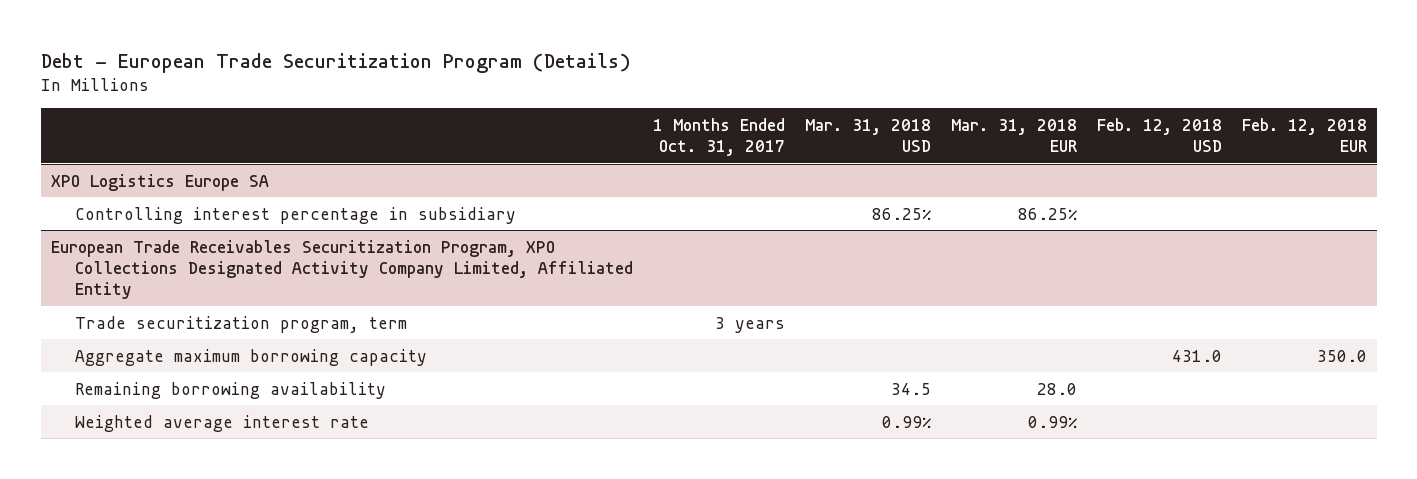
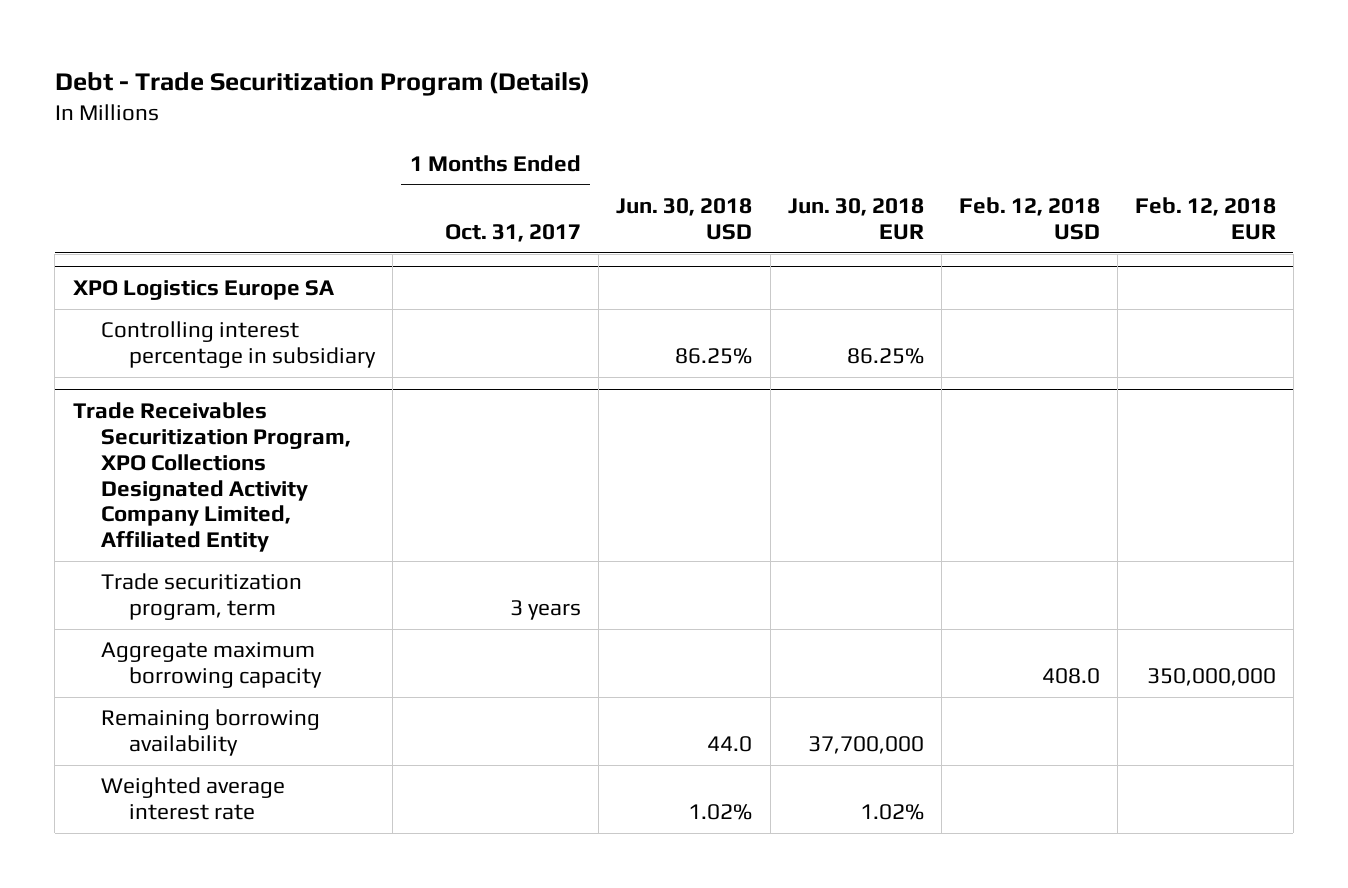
- Debt - European Trade Securitization Program (Details)
+ Debt - Trade Securitization Program (Details)
- | 1 Months Ended Oct. 31, 2017 | Mar. 31, 2018 USD | Mar. 31, 2018 EUR | Feb. 12, 2018 USD | Feb. 12, 2018 EUR
+ | 1 Months Ended Oct. 31, 2017 | Jun. 30, 2018 USD | Jun. 30, 2018 EUR | Feb. 12, 2018 USD | Feb. 12, 2018 EUR
- European Trade Receivables Securitization Program, XPO Collections Designated Activity Company Limited, Affiliated Entity
+ Trade Receivables Securitization Program, XPO Collections Designated Activity Company Limited, Affiliated Entity
- Aggregate maximum borrowing capacity | | | | 431.0 | 350.0
+ Aggregate maximum borrowing capacity | | | | 408.0 | 350,000,000

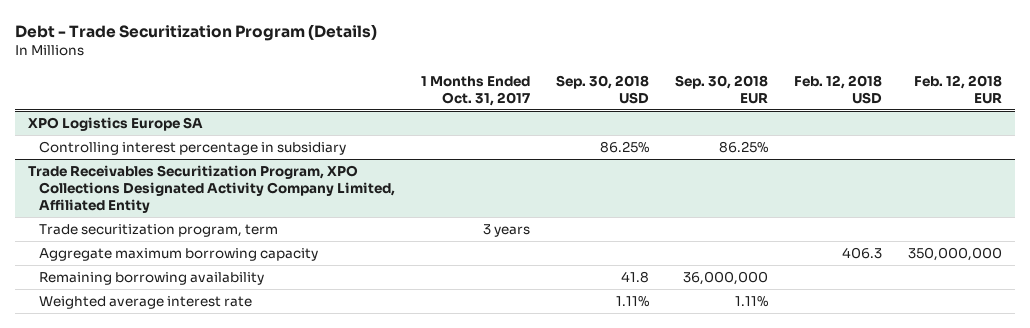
- | 1 Months Ended Oct. 31, 2017 | Jun. 30, 2018 USD | Jun. 30, 2018 EUR | Feb. 12, 2018 USD | Feb. 12, 2018 EUR
+ | 1 Months Ended Oct. 31, 2017 | Sep. 30, 2018 USD | Sep. 30, 2018 EUR | Feb. 12, 2018 USD | Feb. 12, 2018 EUR
@ Trade Receivables Securitization Program, XPO Collections Designated Activity Company Limited, Affiliated Entity
- Aggregate maximum borrowing capacity | | | | 408.0 | 350,000,000
+ Aggregate maximum borrowing capacity | | | | 406.3 | 350,000,000

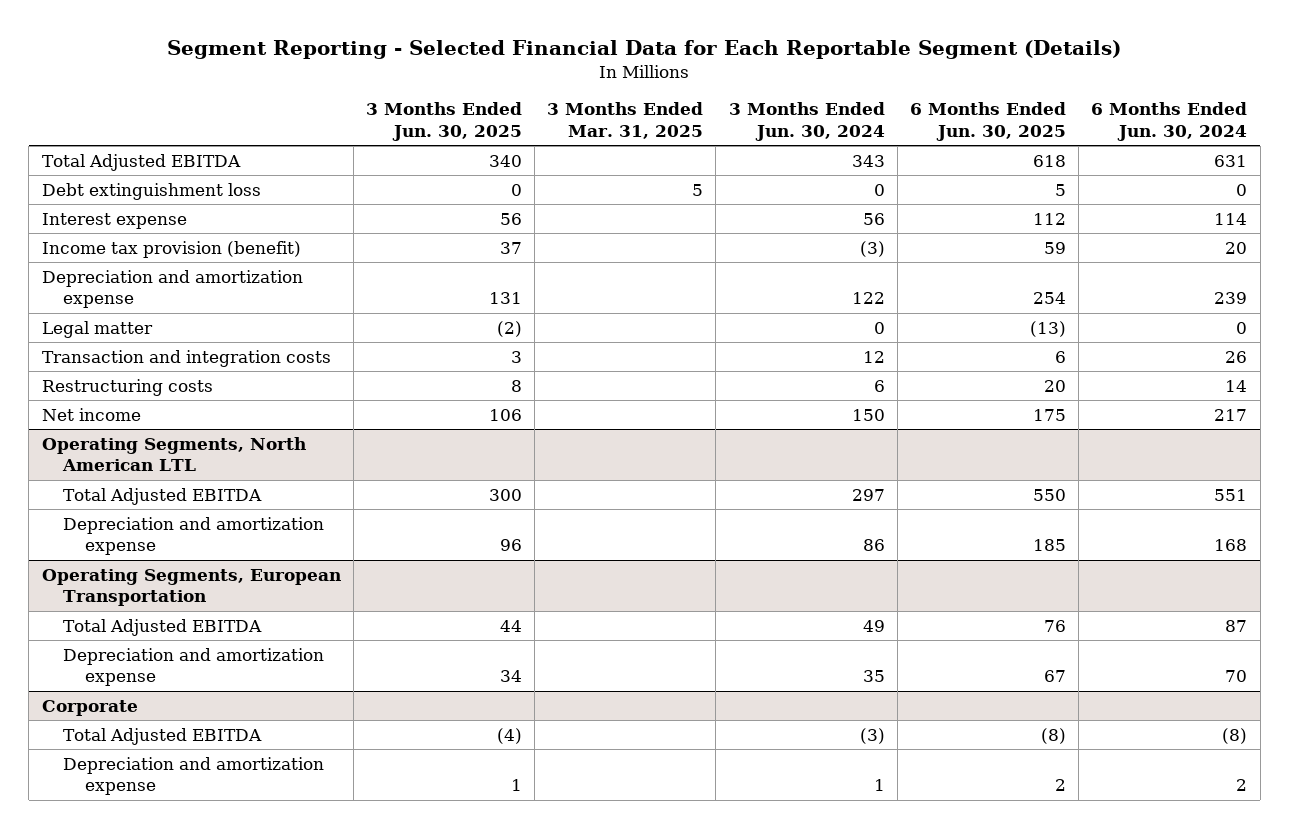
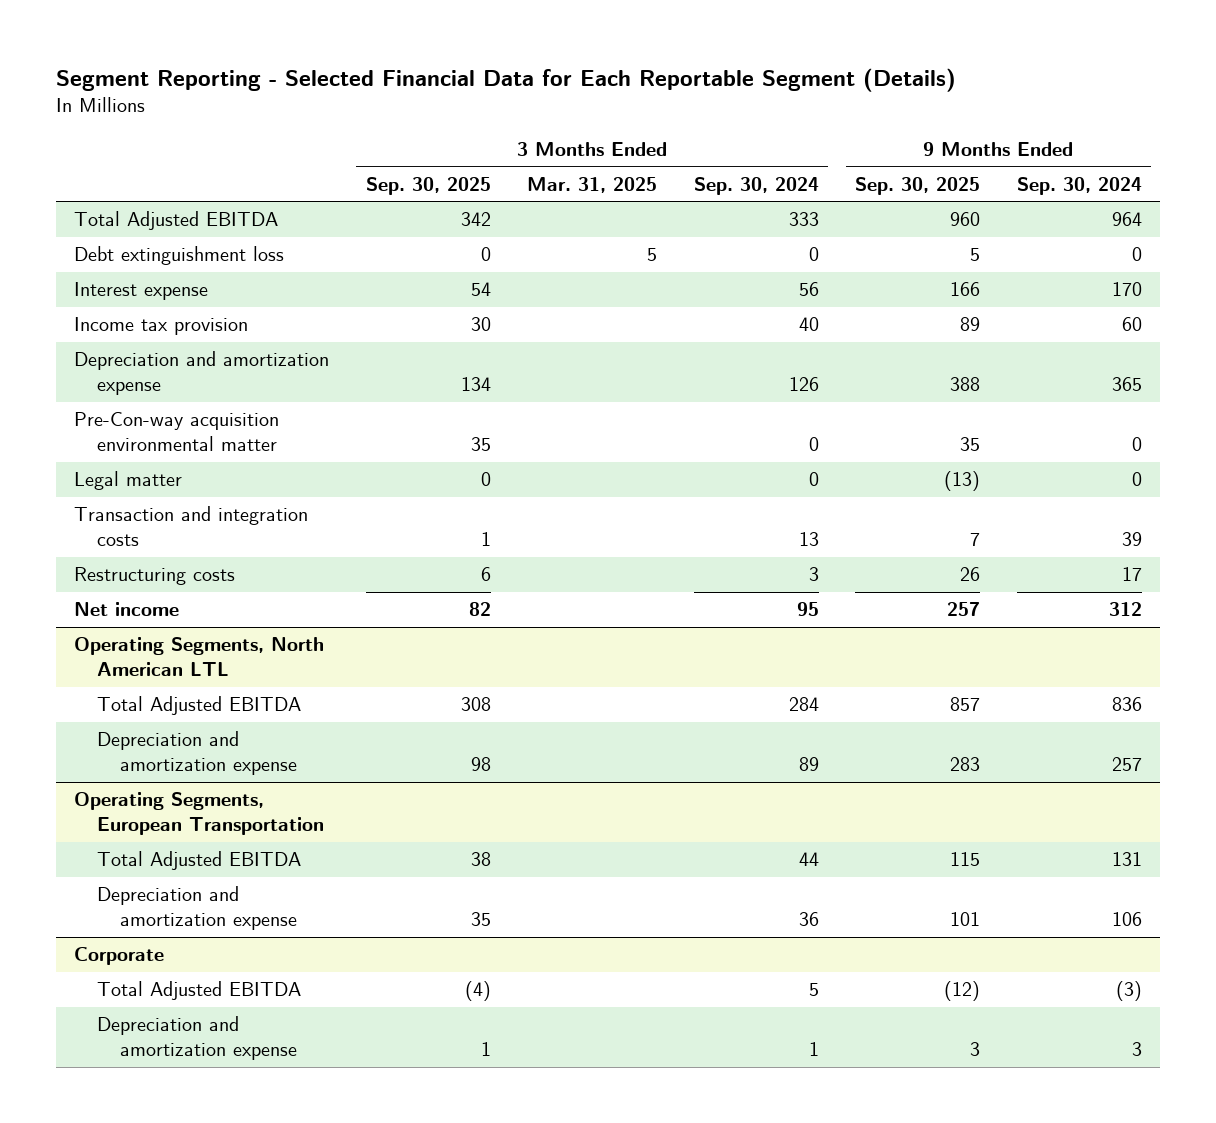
- | 3 Months Ended Jun. 30, 2025 | 3 Months Ended Mar. 31, 2025 | 3 Months Ended Jun. 30, 2024 | 6 Months Ended Jun. 30, 2025 | 6 Months Ended Jun. 30, 2024
+ | 3 Months Ended Sep. 30, 2025 | 3 Months Ended Mar. 31, 2025 | 3 Months Ended Sep. 30, 2024 | 9 Months Ended Sep. 30, 2025 | 9 Months Ended Sep. 30, 2024
- Income tax provision (benefit) | 37 | | (3) | 59 | 20
+ Income tax provision | 30 | | 40 | 89 | 60
+ Pre-Con-way acquisition environmental matter | 35 | | 0 | 35 | 0

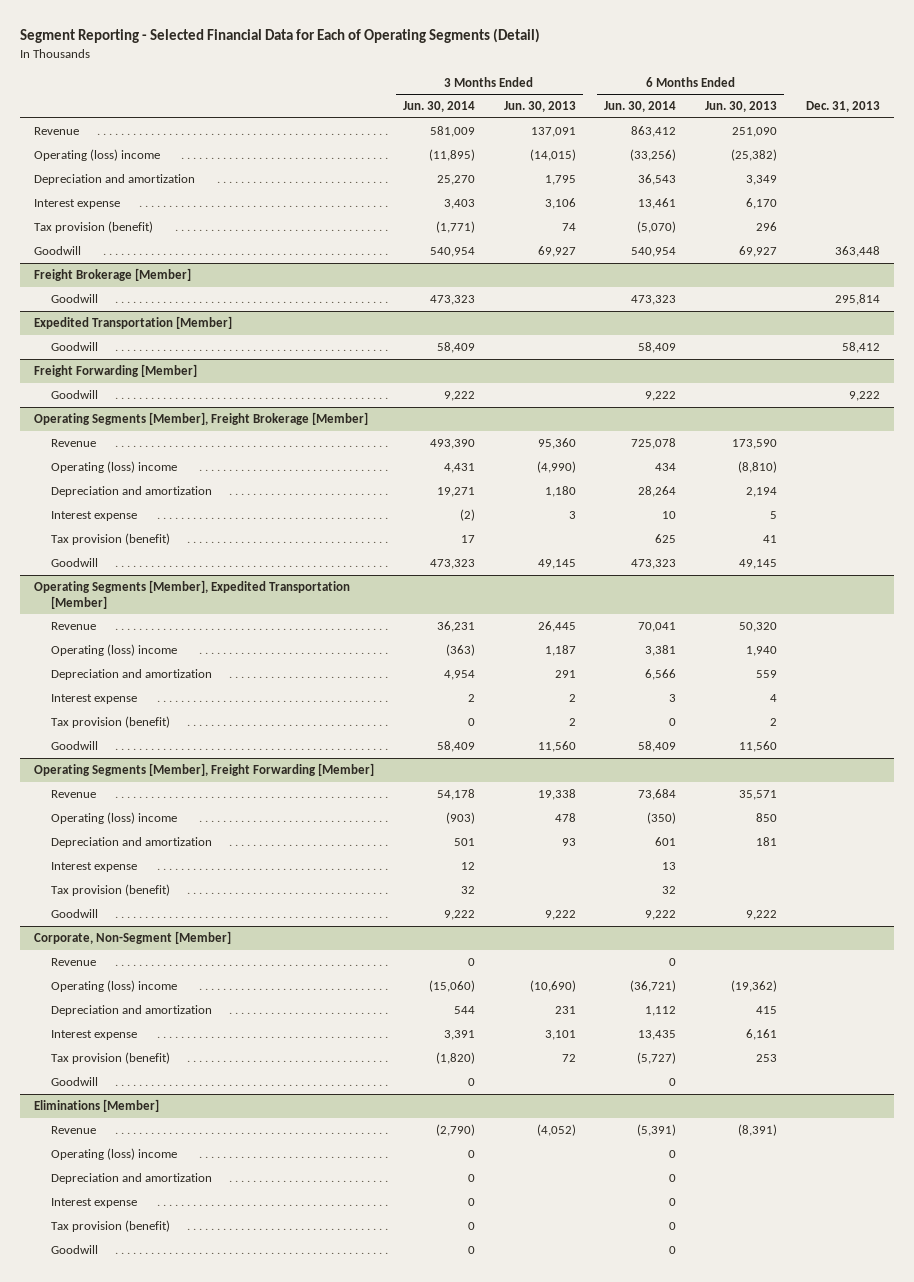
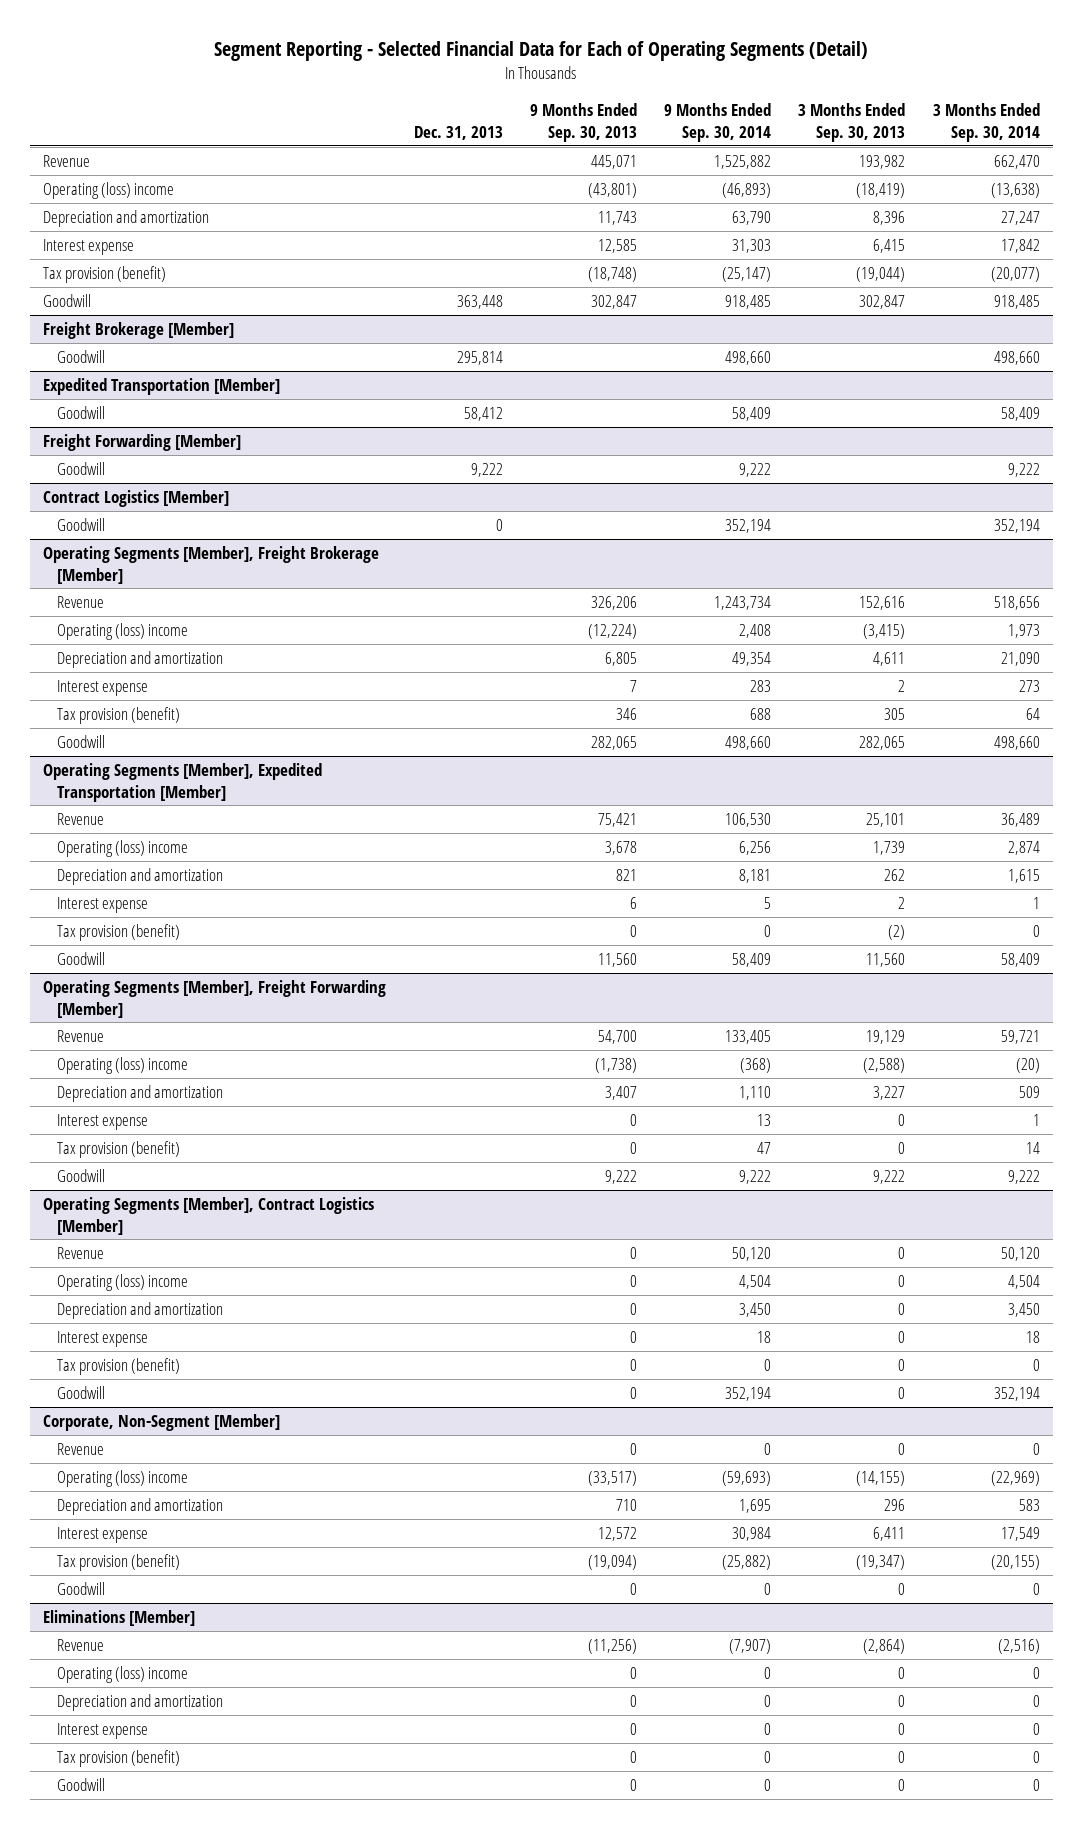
- | 3 Months Ended Jun. 30, 2014 | 3 Months Ended Jun. 30, 2013 | 6 Months Ended Jun. 30, 2014 | 6 Months Ended Jun. 30, 2013 | Dec. 31, 2013
+ | Dec. 31, 2013 | 9 Months Ended Sep. 30, 2013 | 9 Months Ended Sep. 30, 2014 | 3 Months Ended Sep. 30, 2013 | 3 Months Ended Sep. 30, 2014
+ Contract Logistics [Member]
+ Goodwill | 0 | | 352,194 | | 352,194
+ Operating Segments [Member], Contract Logistics [Member]
+ Revenue | | 0 | 50,120 | 0 | 50,120
+ Operating (loss) income | | 0 | 4,504 | 0 | 4,504
+ Depreciation and amortization | | 0 | 3,450 | 0 | 3,450
+ Interest expense | | 0 | 18 | 0 | 18
+ Tax provision (benefit) | | 0 | 0 | 0 | 0
+ Goodwill | | 0 | 352,194 | 0 | 352,194

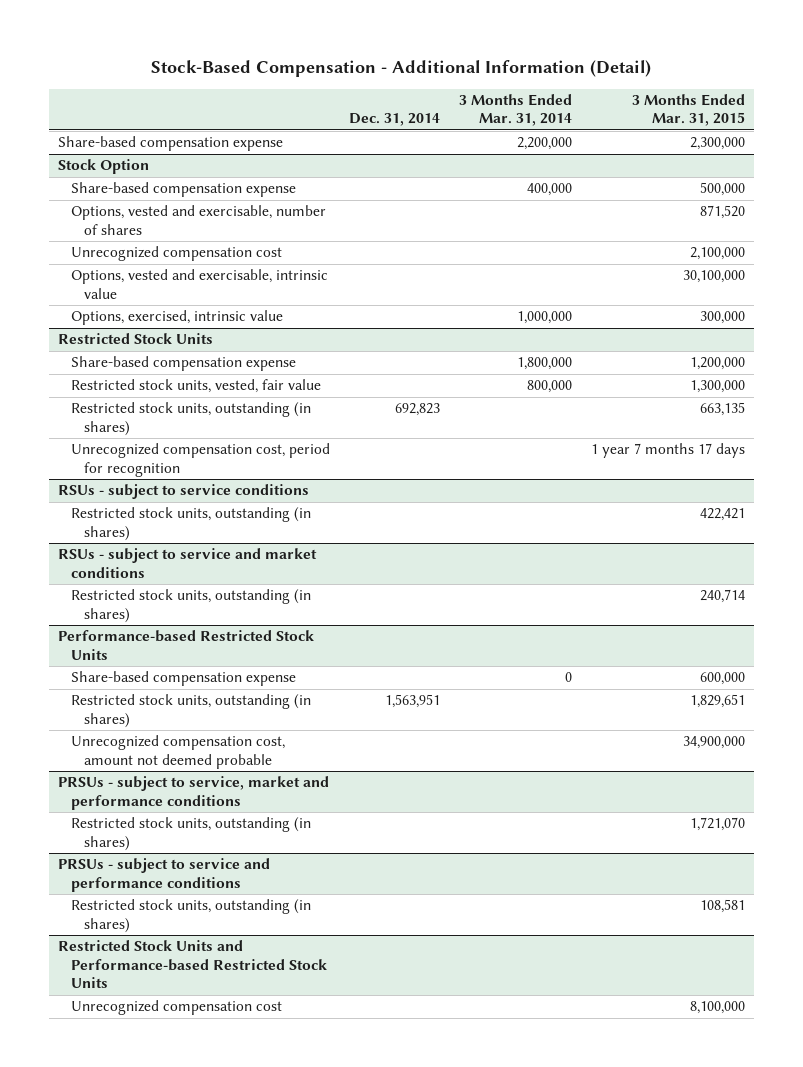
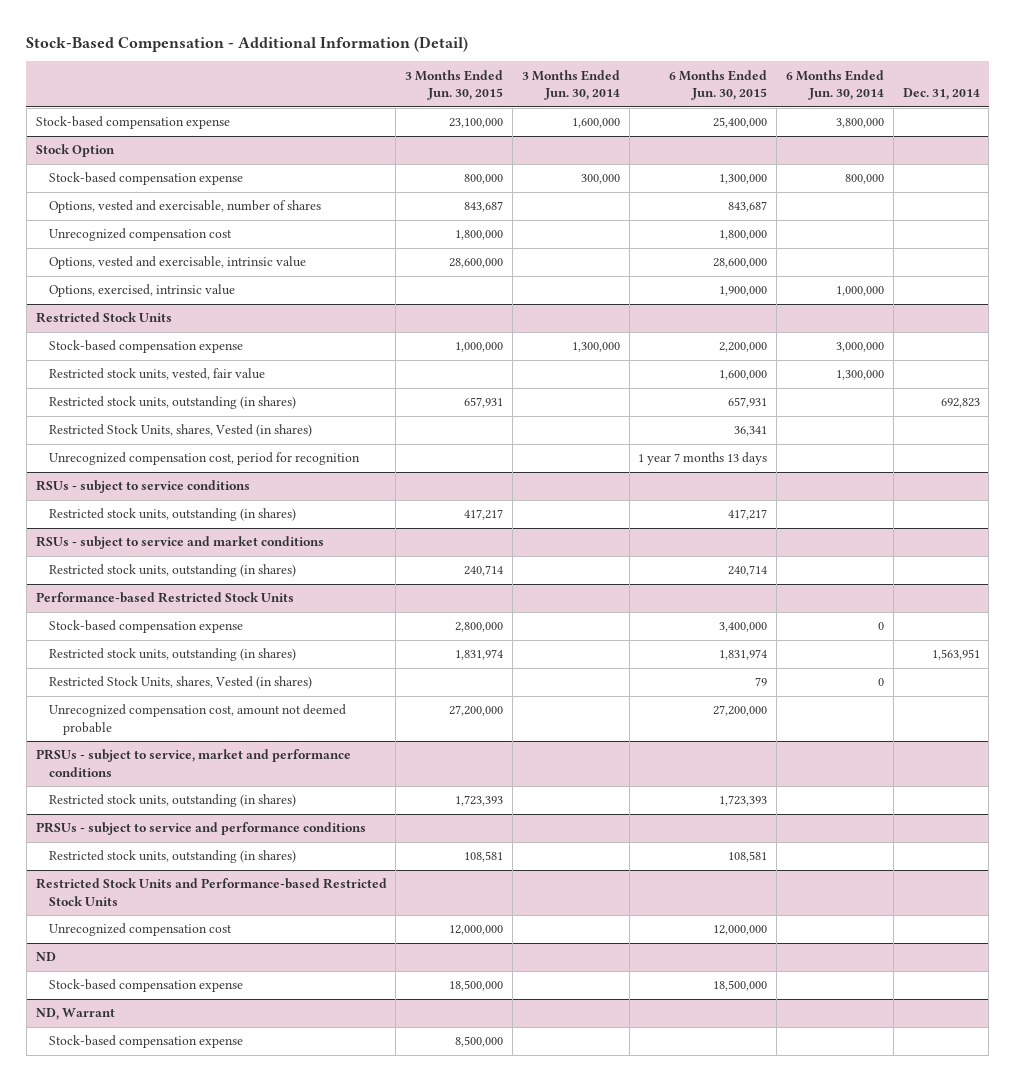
- | Dec. 31, 2014 | 3 Months Ended Mar. 31, 2014 | 3 Months Ended Mar. 31, 2015
+ | 3 Months Ended Jun. 30, 2015 | 3 Months Ended Jun. 30, 2014 | 6 Months Ended Jun. 30, 2015 | 6 Months Ended Jun. 30, 2014 | Dec. 31, 2014
- Share-based compensation expense | | 2,200,000 | 2,300,000
+ Stock-based compensation expense | 23,100,000 | 1,600,000 | 25,400,000 | 3,800,000 |
@ Stock Option
- Share-based compensation expense | | 400,000 | 500,000
+ Stock-based compensation expense | 800,000 | 300,000 | 1,300,000 | 800,000 |
@ Restricted Stock Units
- Share-based compensation expense | | 1,800,000 | 1,200,000
+ Stock-based compensation expense | 1,000,000 | 1,300,000 | 2,200,000 | 3,000,000 |
+ Restricted Stock Units, shares, Vested (in shares) | | | 36,341 | |
@ Performance-based Restricted Stock Units
- Share-based compensation expense | | 0 | 600,000
+ Stock-based compensation expense | 2,800,000 | | 3,400,000 | 0 |
+ Restricted Stock Units, shares, Vested (in shares) | | | 79 | 0 |
+ ND
+ Stock-based compensation expense | 18,500,000 | | 18,500,000 | |
+ ND, Warrant
+ Stock-based compensation expense | 8,500,000 | | | |

